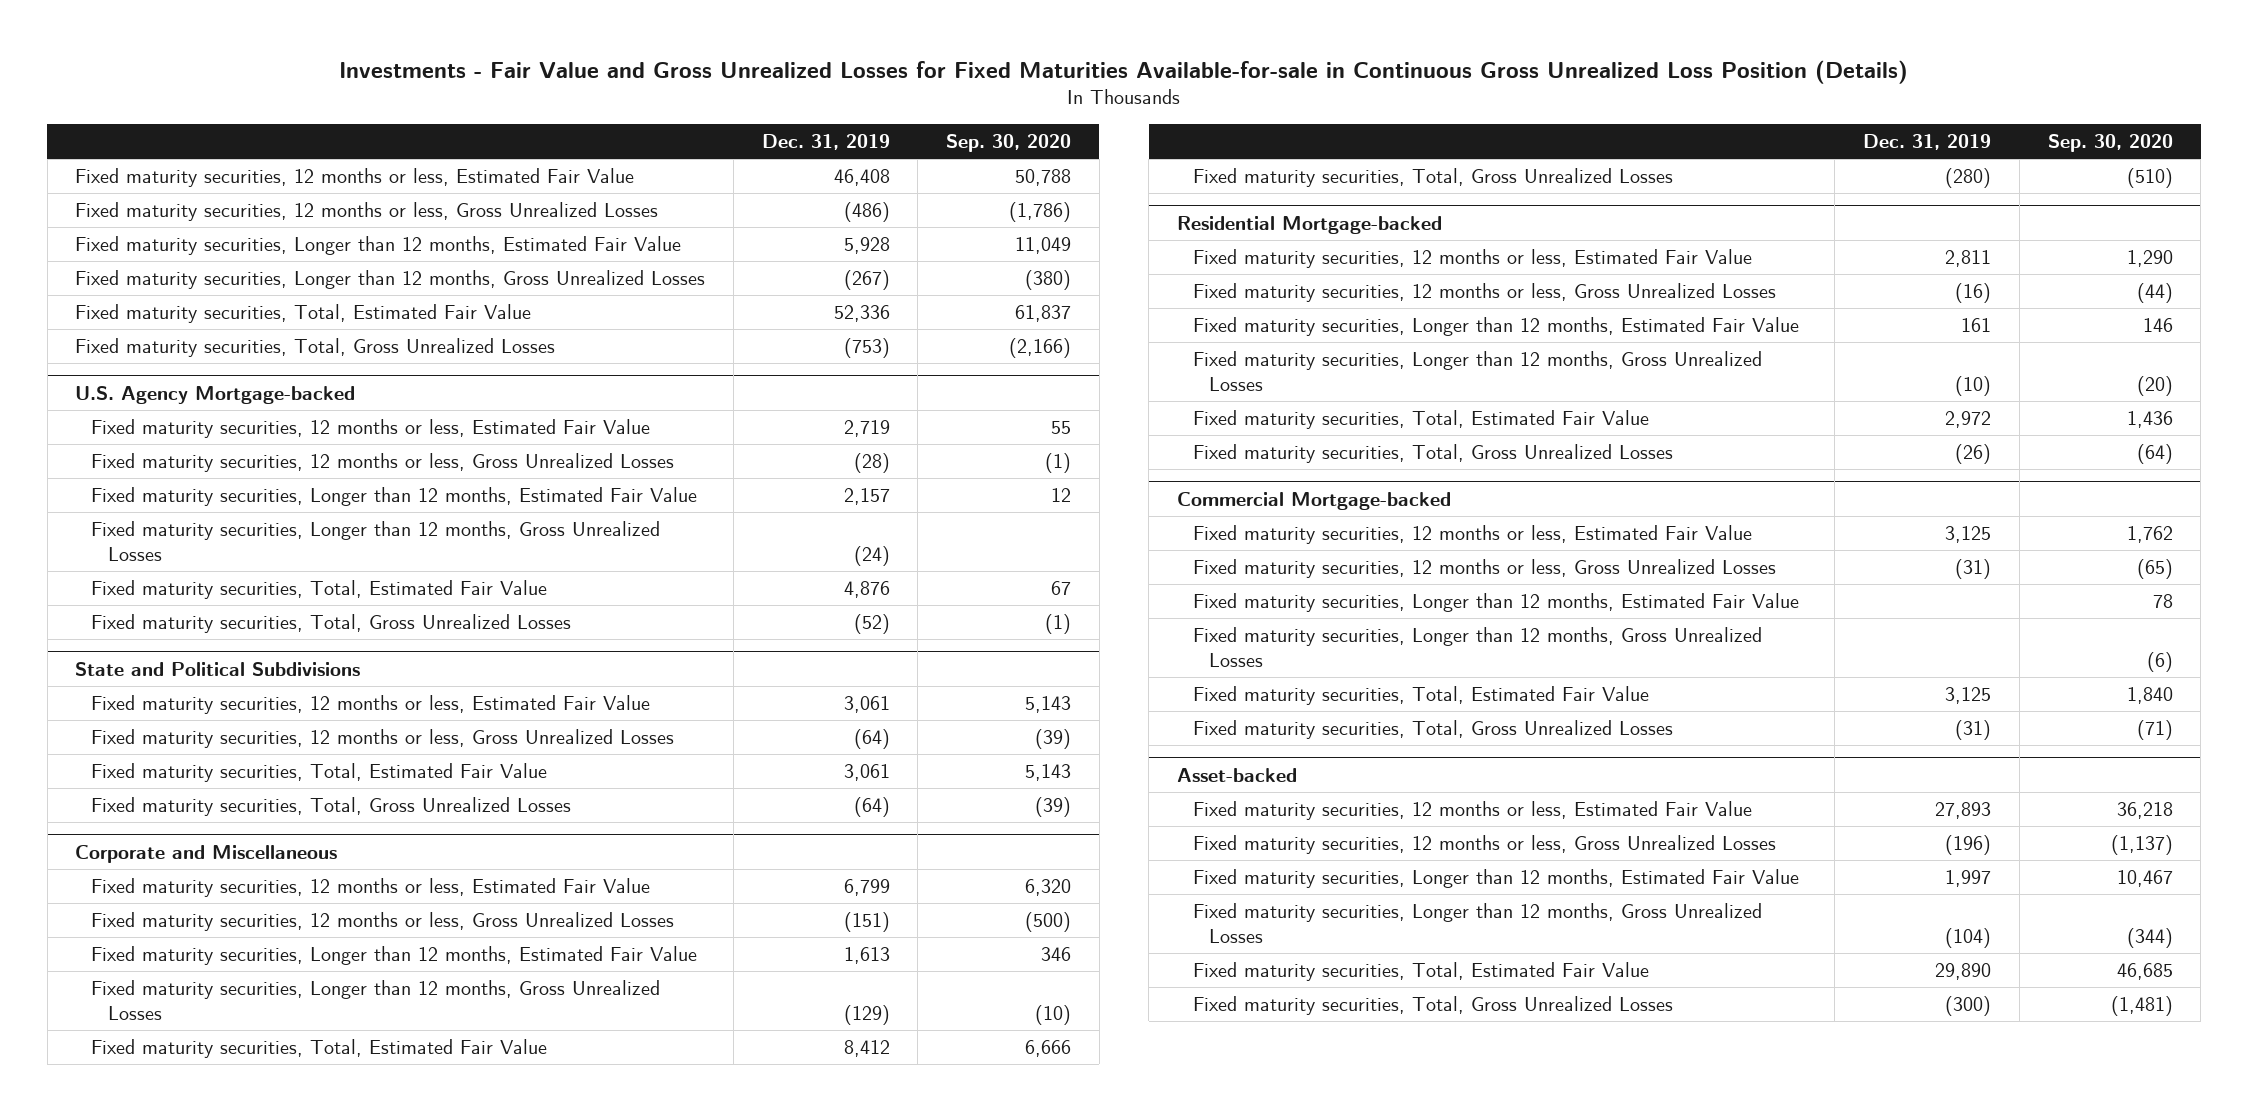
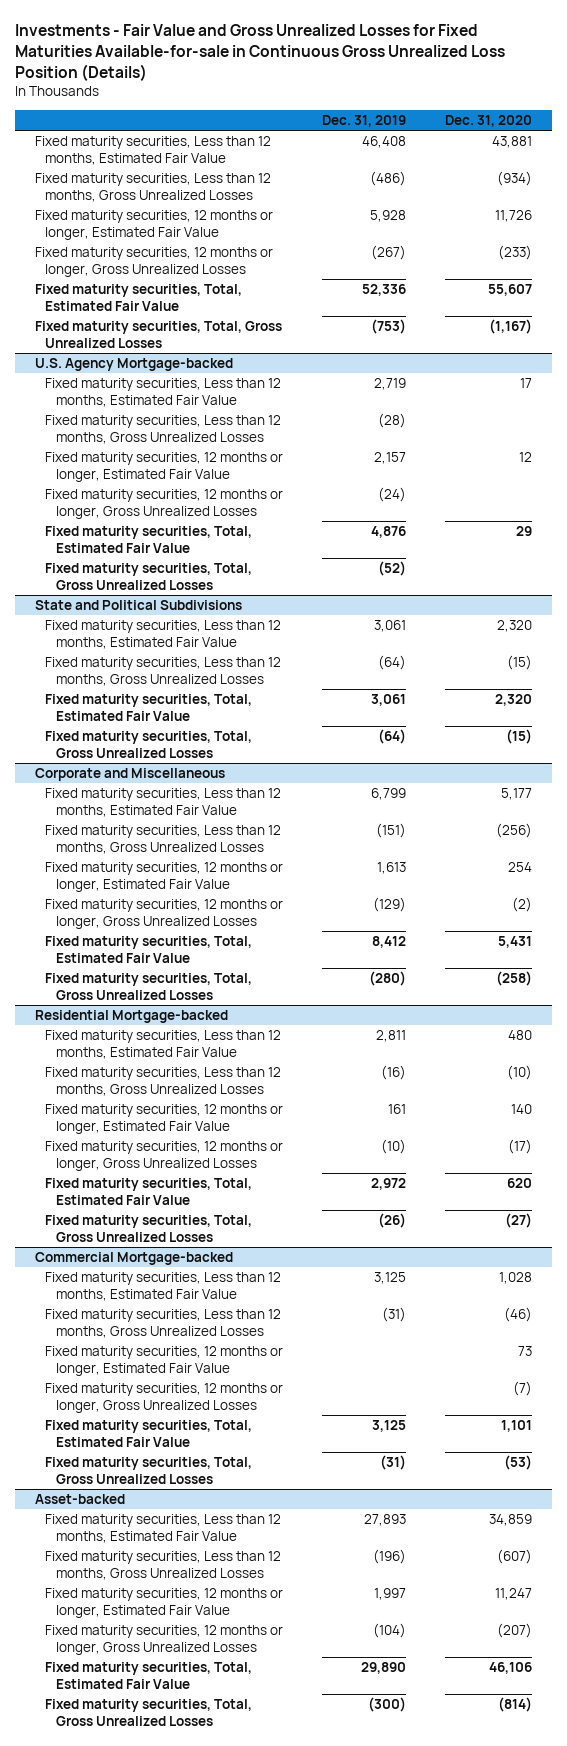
- | Dec. 31, 2019 | Sep. 30, 2020
+ | Dec. 31, 2019 | Dec. 31, 2020
- Fixed maturity securities, 12 months or less, Estimated Fair Value | 46,408 | 50,788
- Fixed maturity securities, 12 months or less, Gross Unrealized Losses | (486) | (1,786)
- Fixed maturity securities, Longer than 12 months, Estimated Fair Value | 5,928 | 11,049
- Fixed maturity securities, Longer than 12 months, Gross Unrealized Losses | (267) | (380)
+ Fixed maturity securities, Less than 12 months, Estimated Fair Value | 46,408 | 43,881
+ Fixed maturity securities, Less than 12 months, Gross Unrealized Losses | (486) | (934)
+ Fixed maturity securities, 12 months or longer, Estimated Fair Value | 5,928 | 11,726
+ Fixed maturity securities, 12 months or longer, Gross Unrealized Losses | (267) | (233)
@ U.S. Agency Mortgage-backed
- Fixed maturity securities, 12 months or less, Estimated Fair Value | 2,719 | 55
- Fixed maturity securities, 12 months or less, Gross Unrealized Losses | (28) | (1)
- Fixed maturity securities, Longer than 12 months, Estimated Fair Value | 2,157 | 12
- Fixed maturity securities, Longer than 12 months, Gross Unrealized Losses | (24) |
+ Fixed maturity securities, Less than 12 months, Estimated Fair Value | 2,719 | 17
+ Fixed maturity securities, Less than 12 months, Gross Unrealized Losses | (28) |
+ Fixed maturity securities, 12 months or longer, Estimated Fair Value | 2,157 | 12
+ Fixed maturity securities, 12 months or longer, Gross Unrealized Losses | (24) |
@ State and Political Subdivisions
- Fixed maturity securities, 12 months or less, Estimated Fair Value | 3,061 | 5,143
- Fixed maturity securities, 12 months or less, Gross Unrealized Losses | (64) | (39)
+ Fixed maturity securities, Less than 12 months, Estimated Fair Value | 3,061 | 2,320
+ Fixed maturity securities, Less than 12 months, Gross Unrealized Losses | (64) | (15)
@ Corporate and Miscellaneous
- Fixed maturity securities, 12 months or less, Estimated Fair Value | 6,799 | 6,320
- Fixed maturity securities, 12 months or less, Gross Unrealized Losses | (151) | (500)
- Fixed maturity securities, Longer than 12 months, Estimated Fair Value | 1,613 | 346
- Fixed maturity securities, Longer than 12 months, Gross Unrealized Losses | (129) | (10)
+ Fixed maturity securities, Less than 12 months, Estimated Fair Value | 6,799 | 5,177
+ Fixed maturity securities, Less than 12 months, Gross Unrealized Losses | (151) | (256)
+ Fixed maturity securities, 12 months or longer, Estimated Fair Value | 1,613 | 254
+ Fixed maturity securities, 12 months or longer, Gross Unrealized Losses | (129) | (2)
@ Residential Mortgage-backed
- Fixed maturity securities, 12 months or less, Estimated Fair Value | 2,811 | 1,290
- Fixed maturity securities, 12 months or less, Gross Unrealized Losses | (16) | (44)
- Fixed maturity securities, Longer than 12 months, Estimated Fair Value | 161 | 146
- Fixed maturity securities, Longer than 12 months, Gross Unrealized Losses | (10) | (20)
+ Fixed maturity securities, Less than 12 months, Estimated Fair Value | 2,811 | 480
+ Fixed maturity securities, Less than 12 months, Gross Unrealized Losses | (16) | (10)
+ Fixed maturity securities, 12 months or longer, Estimated Fair Value | 161 | 140
+ Fixed maturity securities, 12 months or longer, Gross Unrealized Losses | (10) | (17)
@ Commercial Mortgage-backed
- Fixed maturity securities, 12 months or less, Estimated Fair Value | 3,125 | 1,762
- Fixed maturity securities, 12 months or less, Gross Unrealized Losses | (31) | (65)
- Fixed maturity securities, Longer than 12 months, Estimated Fair Value | | 78
- Fixed maturity securities, Longer than 12 months, Gross Unrealized Losses | | (6)
+ Fixed maturity securities, Less than 12 months, Estimated Fair Value | 3,125 | 1,028
+ Fixed maturity securities, Less than 12 months, Gross Unrealized Losses | (31) | (46)
+ Fixed maturity securities, 12 months or longer, Estimated Fair Value | | 73
+ Fixed maturity securities, 12 months or longer, Gross Unrealized Losses | | (7)
@ Asset-backed
- Fixed maturity securities, 12 months or less, Estimated Fair Value | 27,893 | 36,218
- Fixed maturity securities, 12 months or less, Gross Unrealized Losses | (196) | (1,137)
- Fixed maturity securities, Longer than 12 months, Estimated Fair Value | 1,997 | 10,467
- Fixed maturity securities, Longer than 12 months, Gross Unrealized Losses | (104) | (344)
+ Fixed maturity securities, Less than 12 months, Estimated Fair Value | 27,893 | 34,859
+ Fixed maturity securities, Less than 12 months, Gross Unrealized Losses | (196) | (607)
+ Fixed maturity securities, 12 months or longer, Estimated Fair Value | 1,997 | 11,247
+ Fixed maturity securities, 12 months or longer, Gross Unrealized Losses | (104) | (207)

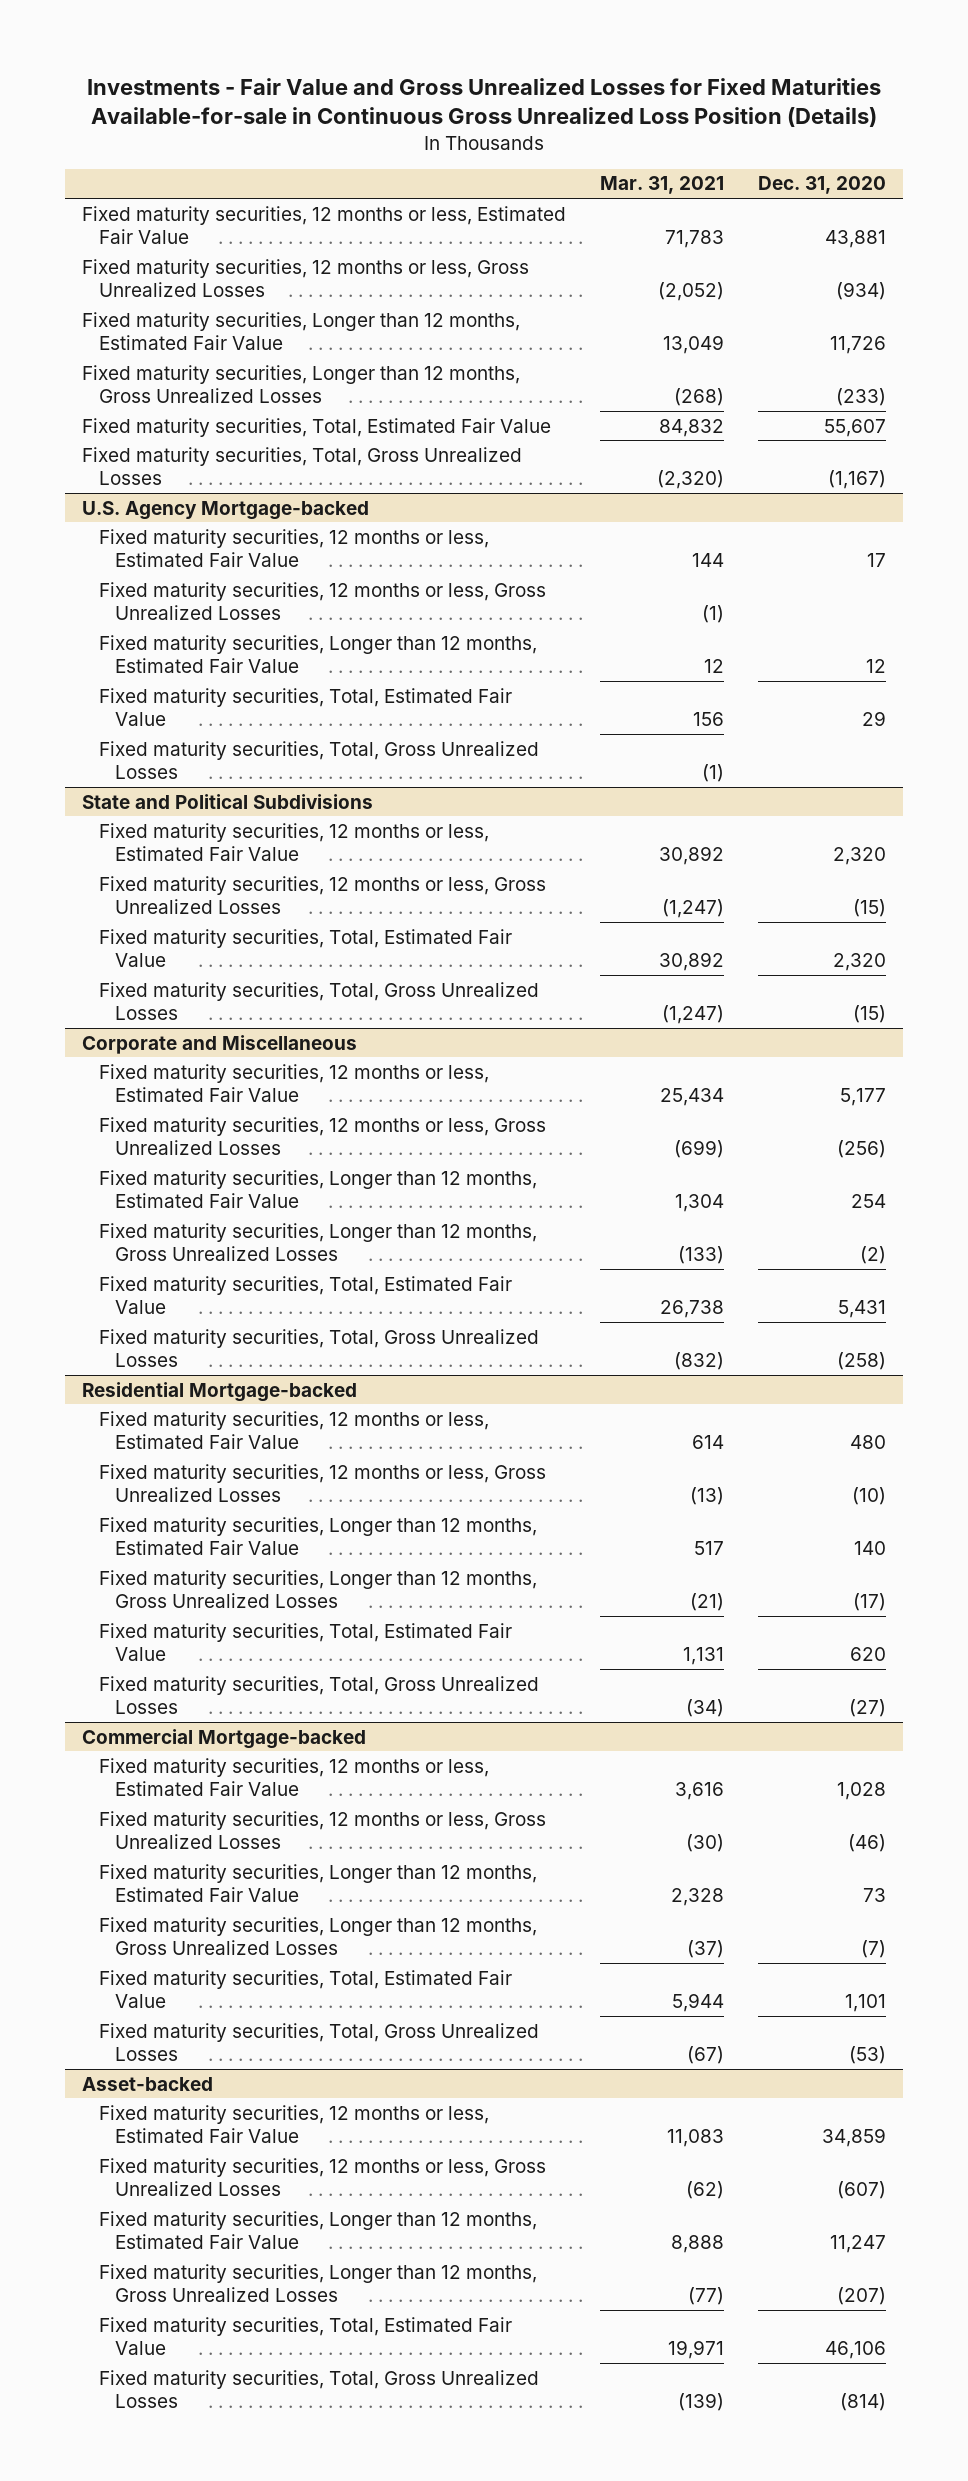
- | Dec. 31, 2019 | Dec. 31, 2020
+ | Mar. 31, 2021 | Dec. 31, 2020
- Fixed maturity securities, Less than 12 months, Estimated Fair Value | 46,408 | 43,881
- Fixed maturity securities, Less than 12 months, Gross Unrealized Losses | (486) | (934)
- Fixed maturity securities, 12 months or longer, Estimated Fair Value | 5,928 | 11,726
- Fixed maturity securities, 12 months or longer, Gross Unrealized Losses | (267) | (233)
+ Fixed maturity securities, 12 months or less, Estimated Fair Value | 71,783 | 43,881
+ Fixed maturity securities, 12 months or less, Gross Unrealized Losses | (2,052) | (934)
+ Fixed maturity securities, Longer than 12 months, Estimated Fair Value | 13,049 | 11,726
+ Fixed maturity securities, Longer than 12 months, Gross Unrealized Losses | (268) | (233)
@ U.S. Agency Mortgage-backed
- Fixed maturity securities, Less than 12 months, Estimated Fair Value | 2,719 | 17
- Fixed maturity securities, Less than 12 months, Gross Unrealized Losses | (28) |
- Fixed maturity securities, 12 months or longer, Estimated Fair Value | 2,157 | 12
- Fixed maturity securities, 12 months or longer, Gross Unrealized Losses | (24) |
+ Fixed maturity securities, 12 months or less, Estimated Fair Value | 144 | 17
+ Fixed maturity securities, 12 months or less, Gross Unrealized Losses | (1) |
+ Fixed maturity securities, Longer than 12 months, Estimated Fair Value | 12 | 12
@ State and Political Subdivisions
- Fixed maturity securities, Less than 12 months, Estimated Fair Value | 3,061 | 2,320
- Fixed maturity securities, Less than 12 months, Gross Unrealized Losses | (64) | (15)
+ Fixed maturity securities, 12 months or less, Estimated Fair Value | 30,892 | 2,320
+ Fixed maturity securities, 12 months or less, Gross Unrealized Losses | (1,247) | (15)
@ Corporate and Miscellaneous
- Fixed maturity securities, Less than 12 months, Estimated Fair Value | 6,799 | 5,177
- Fixed maturity securities, Less than 12 months, Gross Unrealized Losses | (151) | (256)
- Fixed maturity securities, 12 months or longer, Estimated Fair Value | 1,613 | 254
- Fixed maturity securities, 12 months or longer, Gross Unrealized Losses | (129) | (2)
+ Fixed maturity securities, 12 months or less, Estimated Fair Value | 25,434 | 5,177
+ Fixed maturity securities, 12 months or less, Gross Unrealized Losses | (699) | (256)
+ Fixed maturity securities, Longer than 12 months, Estimated Fair Value | 1,304 | 254
+ Fixed maturity securities, Longer than 12 months, Gross Unrealized Losses | (133) | (2)
@ Residential Mortgage-backed
- Fixed maturity securities, Less than 12 months, Estimated Fair Value | 2,811 | 480
- Fixed maturity securities, Less than 12 months, Gross Unrealized Losses | (16) | (10)
- Fixed maturity securities, 12 months or longer, Estimated Fair Value | 161 | 140
- Fixed maturity securities, 12 months or longer, Gross Unrealized Losses | (10) | (17)
+ Fixed maturity securities, 12 months or less, Estimated Fair Value | 614 | 480
+ Fixed maturity securities, 12 months or less, Gross Unrealized Losses | (13) | (10)
+ Fixed maturity securities, Longer than 12 months, Estimated Fair Value | 517 | 140
+ Fixed maturity securities, Longer than 12 months, Gross Unrealized Losses | (21) | (17)
@ Commercial Mortgage-backed
- Fixed maturity securities, Less than 12 months, Estimated Fair Value | 3,125 | 1,028
- Fixed maturity securities, Less than 12 months, Gross Unrealized Losses | (31) | (46)
- Fixed maturity securities, 12 months or longer, Estimated Fair Value | | 73
- Fixed maturity securities, 12 months or longer, Gross Unrealized Losses | | (7)
+ Fixed maturity securities, 12 months or less, Estimated Fair Value | 3,616 | 1,028
+ Fixed maturity securities, 12 months or less, Gross Unrealized Losses | (30) | (46)
+ Fixed maturity securities, Longer than 12 months, Estimated Fair Value | 2,328 | 73
+ Fixed maturity securities, Longer than 12 months, Gross Unrealized Losses | (37) | (7)
@ Asset-backed
- Fixed maturity securities, Less than 12 months, Estimated Fair Value | 27,893 | 34,859
- Fixed maturity securities, Less than 12 months, Gross Unrealized Losses | (196) | (607)
- Fixed maturity securities, 12 months or longer, Estimated Fair Value | 1,997 | 11,247
- Fixed maturity securities, 12 months or longer, Gross Unrealized Losses | (104) | (207)
+ Fixed maturity securities, 12 months or less, Estimated Fair Value | 11,083 | 34,859
+ Fixed maturity securities, 12 months or less, Gross Unrealized Losses | (62) | (607)
+ Fixed maturity securities, Longer than 12 months, Estimated Fair Value | 8,888 | 11,247
+ Fixed maturity securities, Longer than 12 months, Gross Unrealized Losses | (77) | (207)

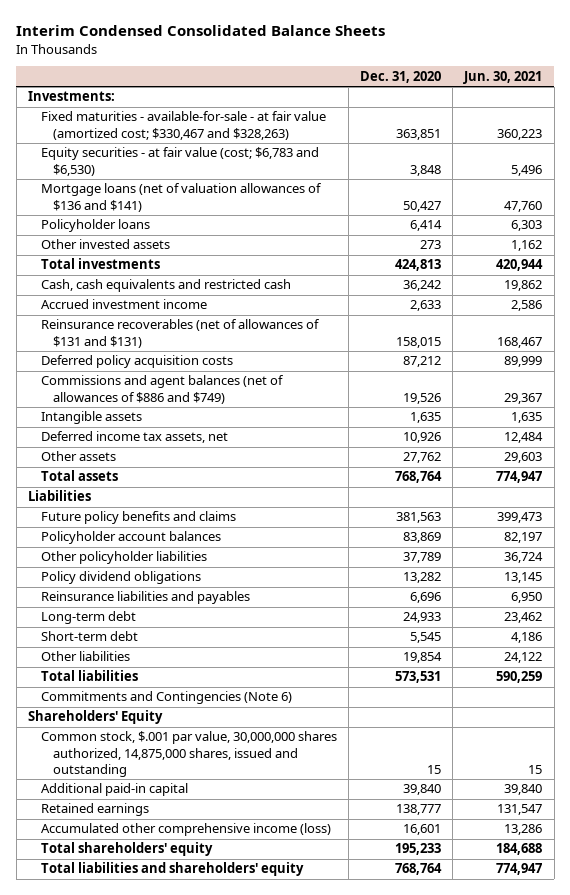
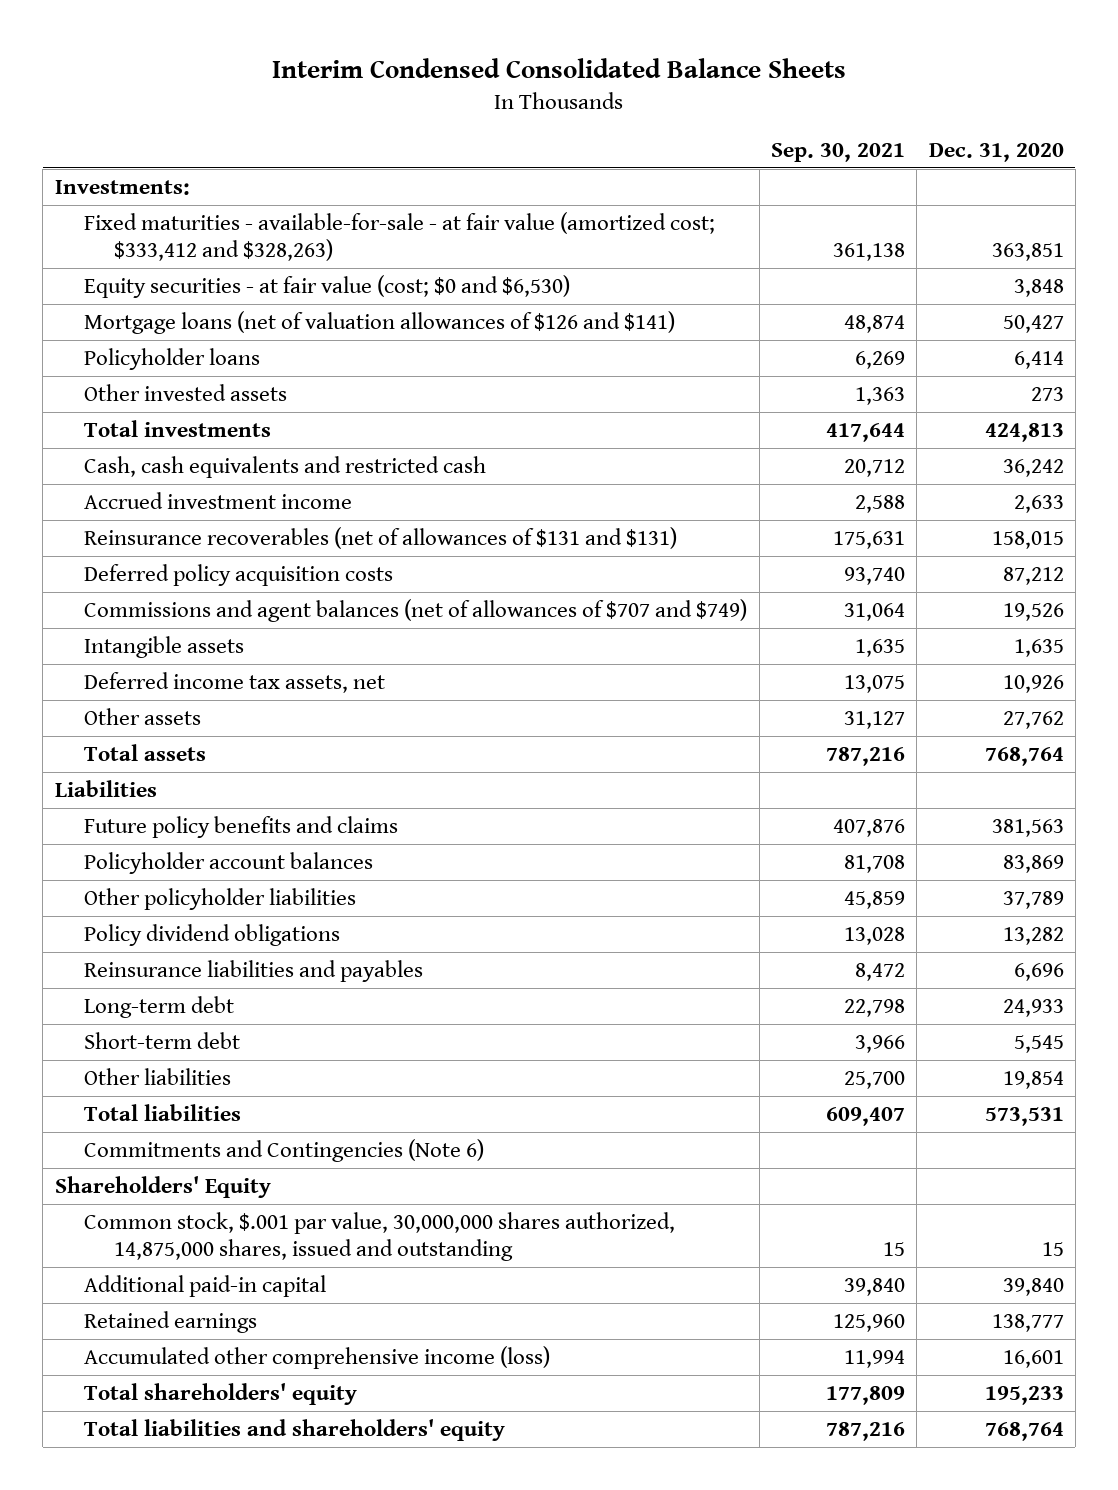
- | Dec. 31, 2020 | Jun. 30, 2021
+ | Sep. 30, 2021 | Dec. 31, 2020
- Fixed maturities - available-for-sale - at fair value (amortized cost; $330,467 and $328,263) | 363,851 | 360,223
- Equity securities - at fair value (cost; $6,783 and $6,530) | 3,848 | 5,496
- Mortgage loans (net of valuation allowances of $136 and $141) | 50,427 | 47,760
+ Fixed maturities - available-for-sale - at fair value (amortized cost; $333,412 and $328,263) | 361,138 | 363,851
+ Equity securities - at fair value (cost; $0 and $6,530) | | 3,848
+ Mortgage loans (net of valuation allowances of $126 and $141) | 48,874 | 50,427
- Commissions and agent balances (net of allowances of $886 and $749) | 19,526 | 29,367
+ Commissions and agent balances (net of allowances of $707 and $749) | 31,064 | 19,526

